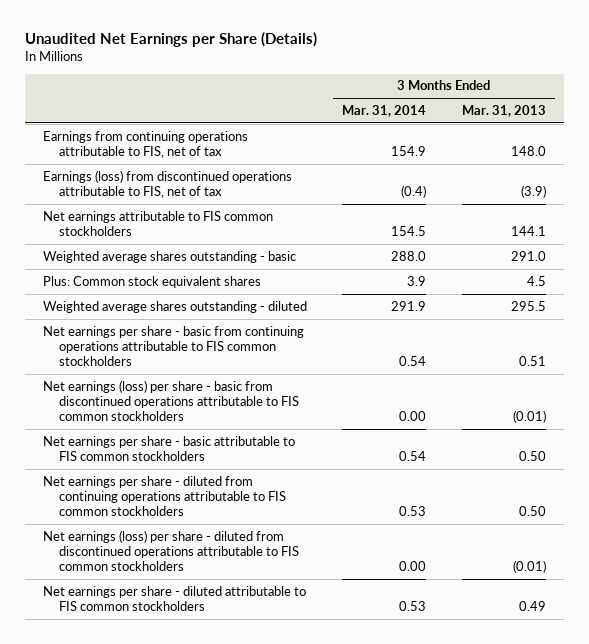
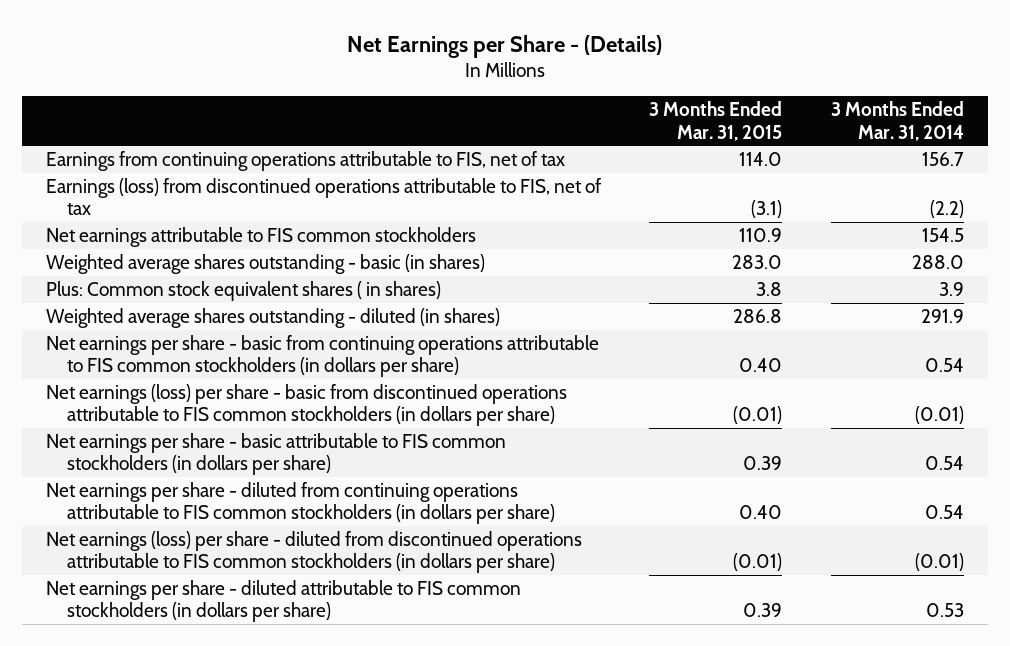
- Unaudited Net Earnings per Share (Details)
+ Net Earnings per Share - (Details)
- | 3 Months Ended Mar. 31, 2014 | 3 Months Ended Mar. 31, 2013
+ | 3 Months Ended Mar. 31, 2015 | 3 Months Ended Mar. 31, 2014
- Earnings from continuing operations attributable to FIS, net of tax | 154.9 | 148.0
- Earnings (loss) from discontinued operations attributable to FIS, net of tax | (0.4) | (3.9)
+ Earnings from continuing operations attributable to FIS, net of tax | 114.0 | 156.7
+ Earnings (loss) from discontinued operations attributable to FIS, net of tax | (3.1) | (2.2)
- Weighted average shares outstanding - basic | 288.0 | 291.0
- Plus: Common stock equivalent shares | 3.9 | 4.5
- Weighted average shares outstanding - diluted | 291.9 | 295.5
- Net earnings per share - basic from continuing operations attributable to FIS common stockholders | 0.54 | 0.51
- Net earnings (loss) per share - basic from discontinued operations attributable to FIS common stockholders | 0.00 | (0.01)
- Net earnings per share - basic attributable to FIS common stockholders | 0.54 | 0.50
- Net earnings per share - diluted from continuing operations attributable to FIS common stockholders | 0.53 | 0.50
- Net earnings (loss) per share - diluted from discontinued operations attributable to FIS common stockholders | 0.00 | (0.01)
- Net earnings per share - diluted attributable to FIS common stockholders | 0.53 | 0.49
+ Weighted average shares outstanding - basic (in shares) | 283.0 | 288.0
+ Plus: Common stock equivalent shares ( in shares) | 3.8 | 3.9
+ Weighted average shares outstanding - diluted (in shares) | 286.8 | 291.9
+ Net earnings per share - basic from continuing operations attributable to FIS common stockholders (in dollars per share) | 0.40 | 0.54
+ Net earnings (loss) per share - basic from discontinued operations attributable to FIS common stockholders (in dollars per share) | (0.01) | (0.01)
+ Net earnings per share - basic attributable to FIS common stockholders (in dollars per share) | 0.39 | 0.54
+ Net earnings per share - diluted from continuing operations attributable to FIS common stockholders (in dollars per share) | 0.40 | 0.54
+ Net earnings (loss) per share - diluted from discontinued operations attributable to FIS common stockholders (in dollars per share) | (0.01) | (0.01)
+ Net earnings per share - diluted attributable to FIS common stockholders (in dollars per share) | 0.39 | 0.53

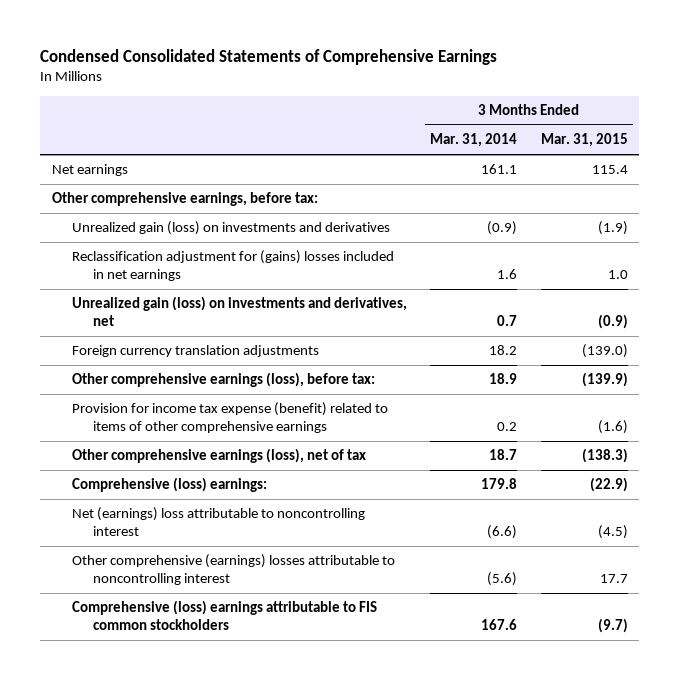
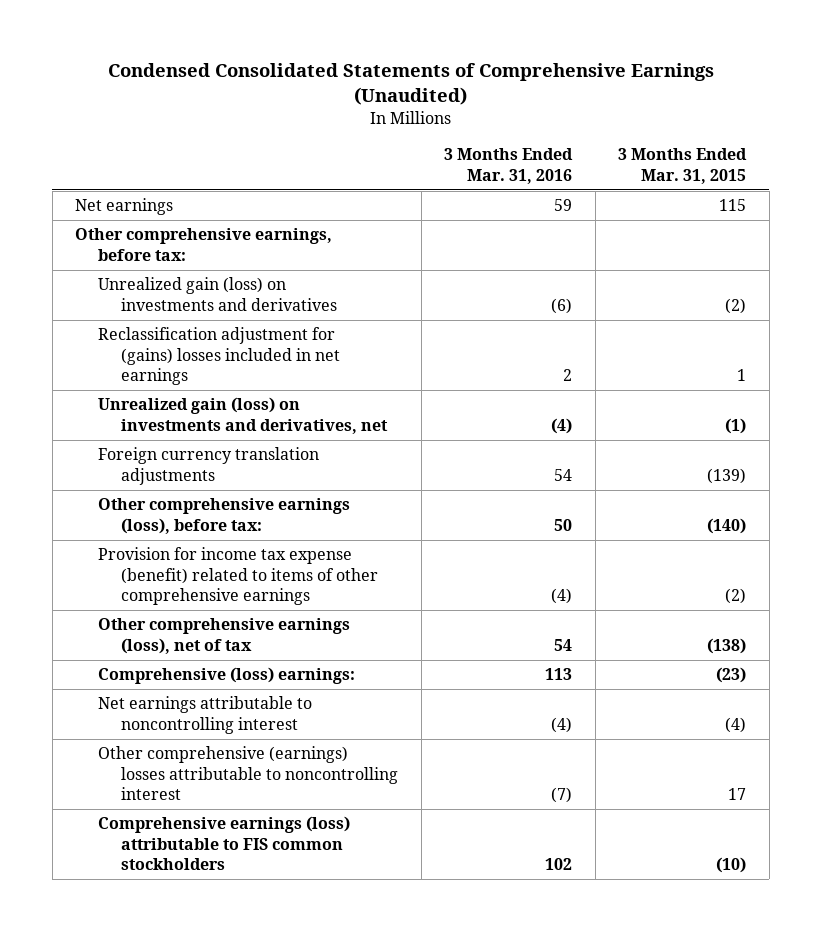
- Condensed Consolidated Statements of Comprehensive Earnings
+ Condensed Consolidated Statements of Comprehensive Earnings (Unaudited)
- | 3 Months Ended Mar. 31, 2014 | 3 Months Ended Mar. 31, 2015
+ | 3 Months Ended Mar. 31, 2016 | 3 Months Ended Mar. 31, 2015
- Net earnings | 161.1 | 115.4
+ Net earnings | 59 | 115
- Unrealized gain (loss) on investments and derivatives | (0.9) | (1.9)
- Reclassification adjustment for (gains) losses included in net earnings | 1.6 | 1.0
- Unrealized gain (loss) on investments and derivatives, net | 0.7 | (0.9)
- Foreign currency translation adjustments | 18.2 | (139.0)
- Other comprehensive earnings (loss), before tax: | 18.9 | (139.9)
- Provision for income tax expense (benefit) related to items of other comprehensive earnings | 0.2 | (1.6)
- Other comprehensive earnings (loss), net of tax | 18.7 | (138.3)
- Comprehensive (loss) earnings: | 179.8 | (22.9)
- Net (earnings) loss attributable to noncontrolling interest | (6.6) | (4.5)
- Other comprehensive (earnings) losses attributable to noncontrolling interest | (5.6) | 17.7
- Comprehensive (loss) earnings attributable to FIS common stockholders | 167.6 | (9.7)
+ Unrealized gain (loss) on investments and derivatives | (6) | (2)
+ Reclassification adjustment for (gains) losses included in net earnings | 2 | 1
+ Unrealized gain (loss) on investments and derivatives, net | (4) | (1)
+ Foreign currency translation adjustments | 54 | (139)
+ Other comprehensive earnings (loss), before tax: | 50 | (140)
+ Provision for income tax expense (benefit) related to items of other comprehensive earnings | (4) | (2)
+ Other comprehensive earnings (loss), net of tax | 54 | (138)
+ Comprehensive (loss) earnings: | 113 | (23)
+ Net earnings attributable to noncontrolling interest | (4) | (4)
+ Other comprehensive (earnings) losses attributable to noncontrolling interest | (7) | 17
+ Comprehensive earnings (loss) attributable to FIS common stockholders | 102 | (10)

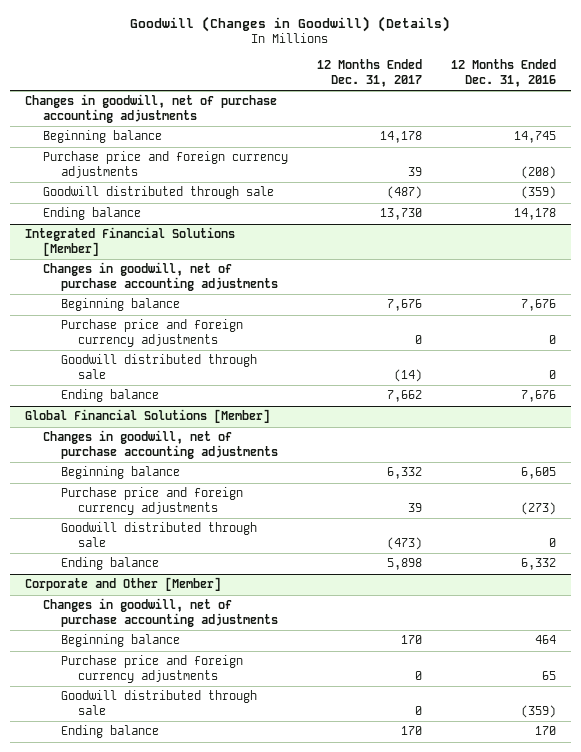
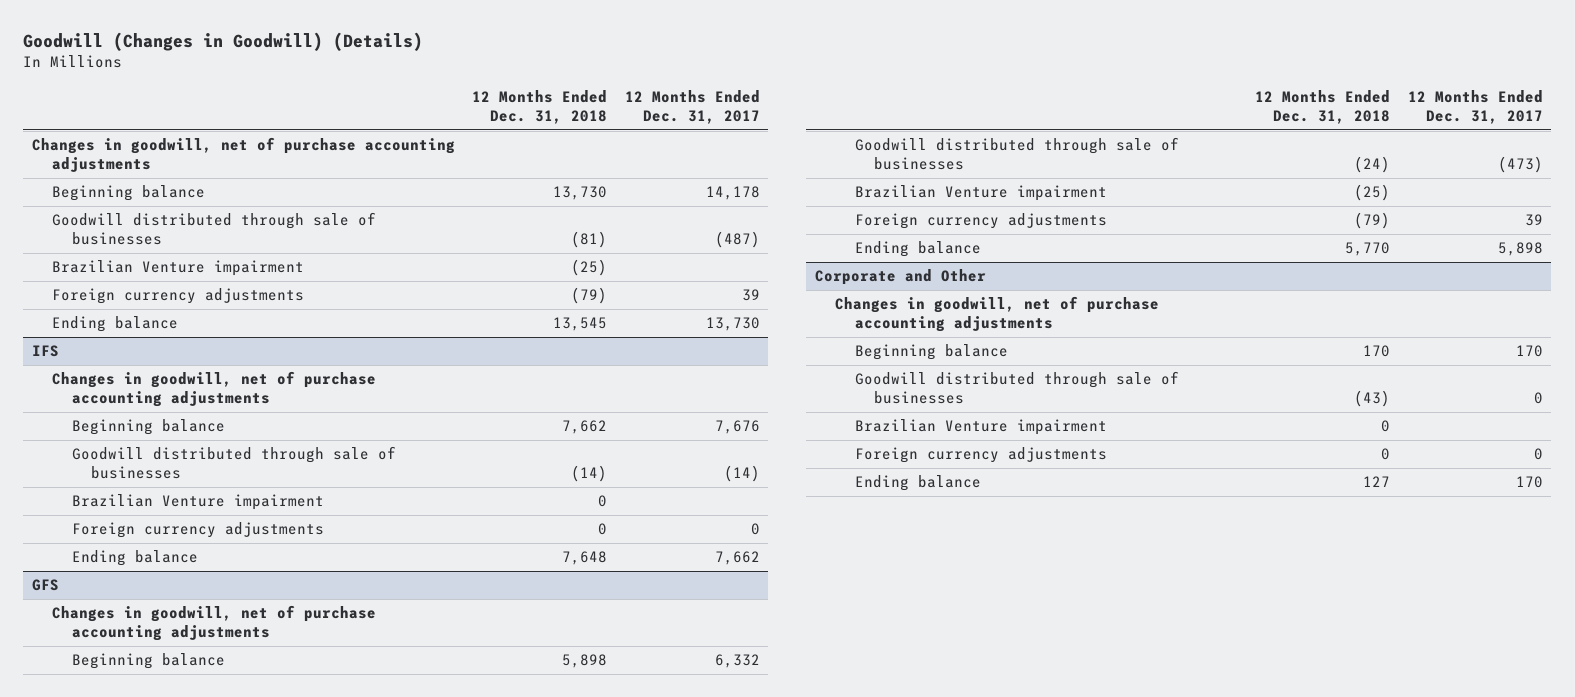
- | 12 Months Ended Dec. 31, 2017 | 12 Months Ended Dec. 31, 2016
+ | 12 Months Ended Dec. 31, 2018 | 12 Months Ended Dec. 31, 2017
- Purchase price and foreign currency adjustments | 39 | (208)
- Goodwill distributed through sale | (487) | (359)
+ Goodwill distributed through sale of businesses | (81) | (487)
+ Brazilian Venture impairment | (25) |
+ Foreign currency adjustments | (79) | 39
- Integrated Financial Solutions [Member]
+ IFS
- Purchase price and foreign currency adjustments | 0 | 0
- Goodwill distributed through sale | (14) | 0
+ Goodwill distributed through sale of businesses | (14) | (14)
+ Brazilian Venture impairment | 0 |
+ Foreign currency adjustments | 0 | 0
- Global Financial Solutions [Member]
+ GFS
- Purchase price and foreign currency adjustments | 39 | (273)
- Goodwill distributed through sale | (473) | 0
+ Goodwill distributed through sale of businesses | (24) | (473)
+ Brazilian Venture impairment | (25) |
+ Foreign currency adjustments | (79) | 39
- Corporate and Other [Member]
+ Corporate and Other
- Purchase price and foreign currency adjustments | 0 | 65
- Goodwill distributed through sale | 0 | (359)
+ Goodwill distributed through sale of businesses | (43) | 0
+ Brazilian Venture impairment | 0 |
+ Foreign currency adjustments | 0 | 0

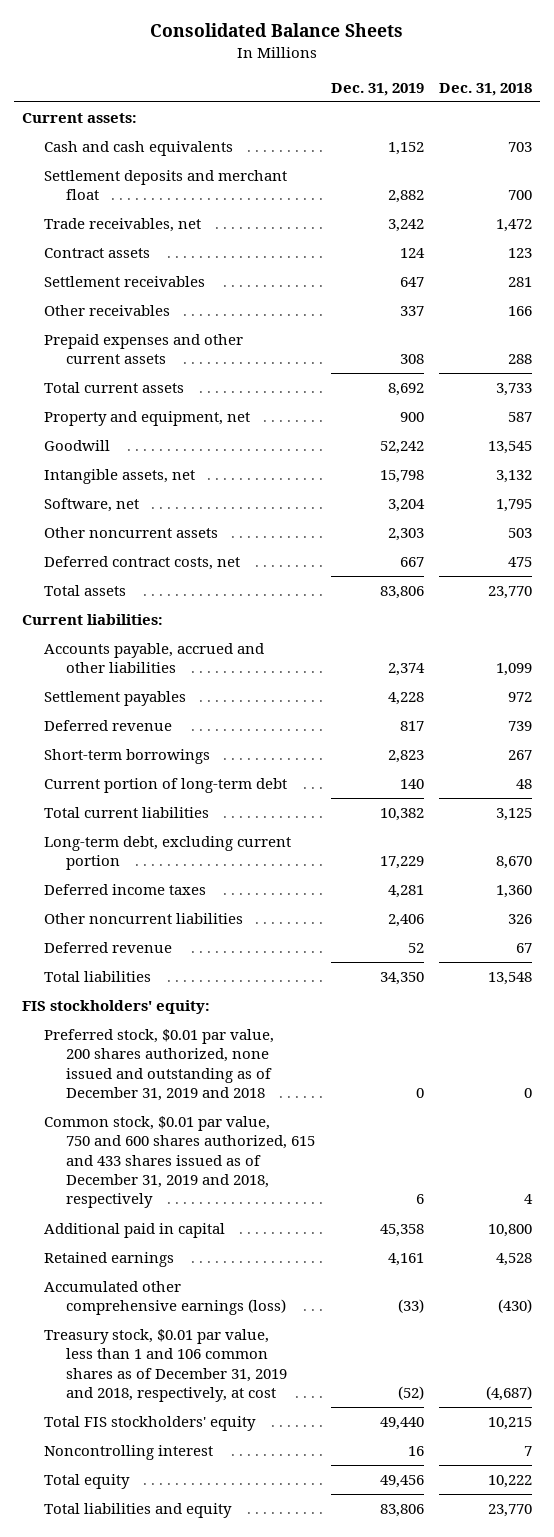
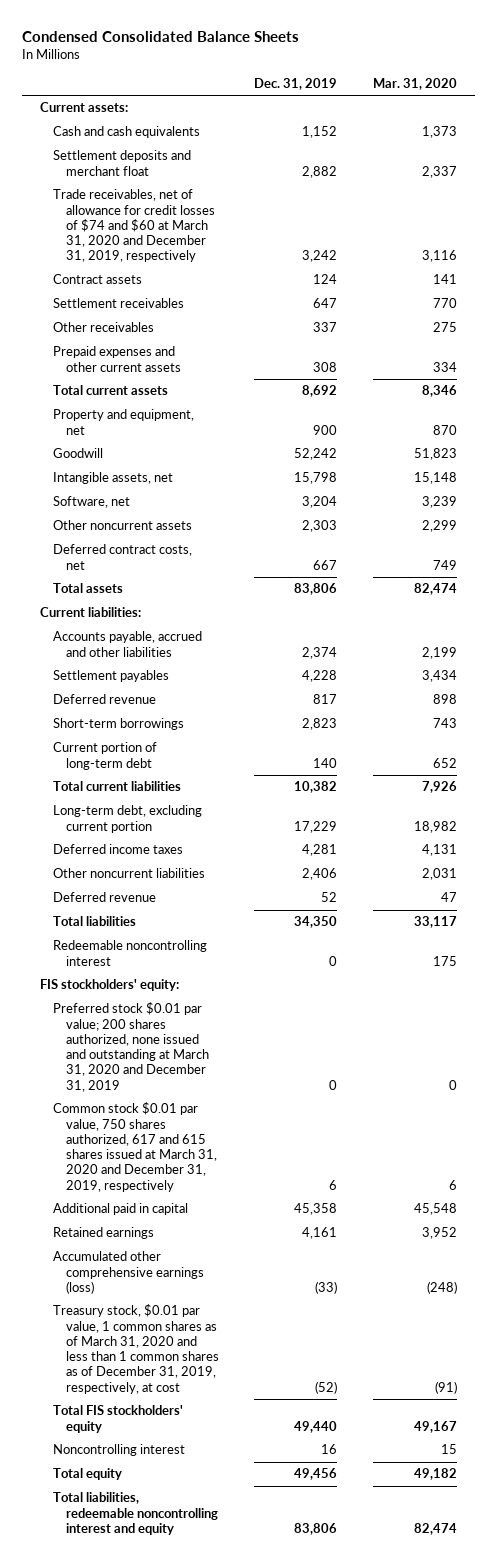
- Consolidated Balance Sheets
+ Condensed Consolidated Balance Sheets
- | Dec. 31, 2019 | Dec. 31, 2018
+ | Dec. 31, 2019 | Mar. 31, 2020
- Trade receivables, net | 3,242 | 1,472
+ Trade receivables, net of allowance for credit losses of $74 and $60 at March 31, 2020 and December 31, 2019, respectively | 3,242 | 3,116
+ Redeemable noncontrolling interest | 0 | 175
- Preferred stock, $0.01 par value, 200 shares authorized, none issued and outstanding as of December 31, 2019 and 2018 | 0 | 0
- Common stock, $0.01 par value, 750 and 600 shares authorized, 615 and 433 shares issued as of December 31, 2019 and 2018, respectively | 6 | 4
+ Preferred stock $0.01 par value; 200 shares authorized, none issued and outstanding at March 31, 2020 and December 31, 2019 | 0 | 0
+ Common stock $0.01 par value, 750 shares authorized, 617 and 615 shares issued at March 31, 2020 and December 31, 2019, respectively | 6 | 6
- Treasury stock, $0.01 par value, less than 1 and 106 common shares as of December 31, 2019 and 2018, respectively, at cost | (52) | (4,687)
+ Treasury stock, $0.01 par value, 1 common shares as of March 31, 2020 and less than 1 common shares as of December 31, 2019, respectively, at cost | (52) | (91)
- Total liabilities and equity | 83,806 | 23,770
+ Total liabilities, redeemable noncontrolling interest and equity | 83,806 | 82,474

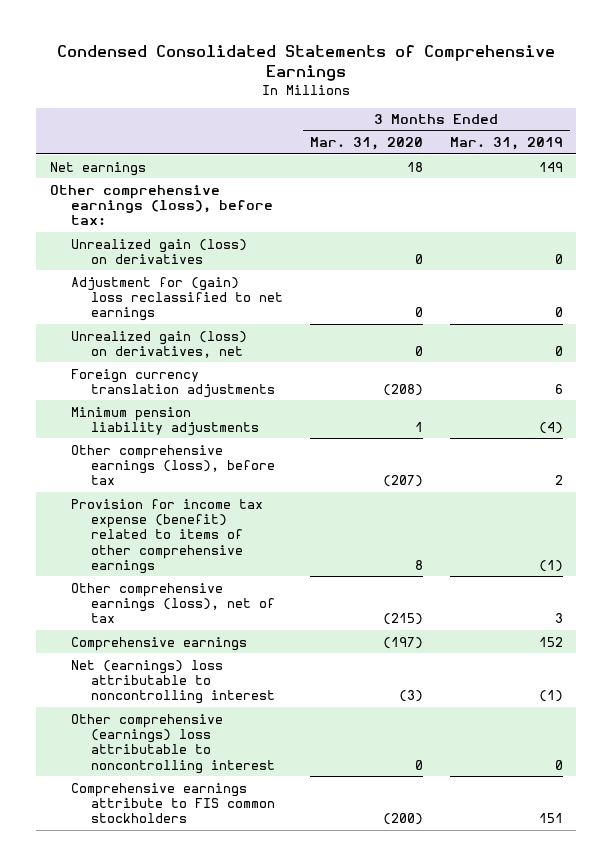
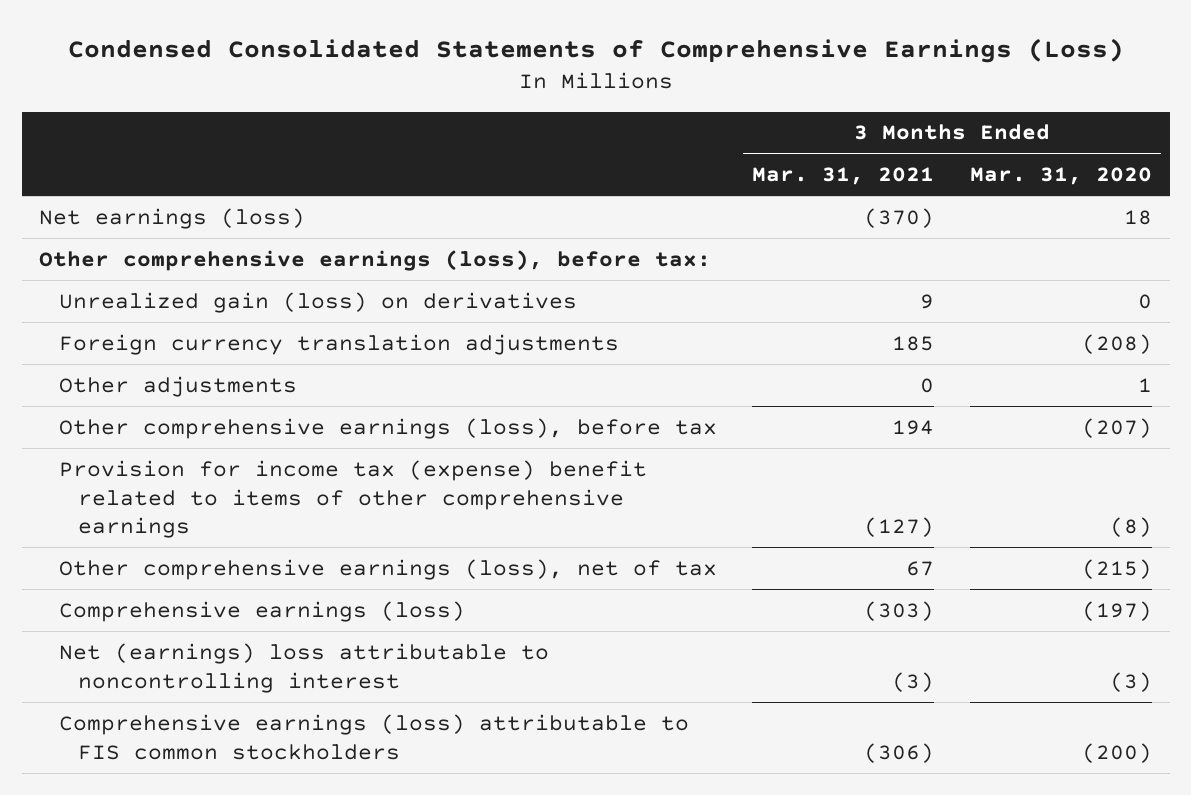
- Condensed Consolidated Statements of Comprehensive Earnings
+ Condensed Consolidated Statements of Comprehensive Earnings (Loss)
- | 3 Months Ended Mar. 31, 2020 | 3 Months Ended Mar. 31, 2019
+ | 3 Months Ended Mar. 31, 2021 | 3 Months Ended Mar. 31, 2020
- Net earnings | 18 | 149
+ Net earnings (loss) | (370) | 18
- Adjustment for (gain) loss reclassified to net earnings | 0 | 0
- Unrealized gain (loss) on derivatives, net | 0 | 0
- Minimum pension liability adjustments | 1 | (4)
+ Other adjustments | 0 | 1
- Provision for income tax expense (benefit) related to items of other comprehensive earnings | 8 | (1)
+ Provision for income tax (expense) benefit related to items of other comprehensive earnings | (127) | (8)
- Comprehensive earnings | (197) | 152
+ Comprehensive earnings (loss) | (303) | (197)
- Other comprehensive (earnings) loss attributable to noncontrolling interest | 0 | 0
- Comprehensive earnings attribute to FIS common stockholders | (200) | 151
+ Comprehensive earnings (loss) attributable to FIS common stockholders | (306) | (200)

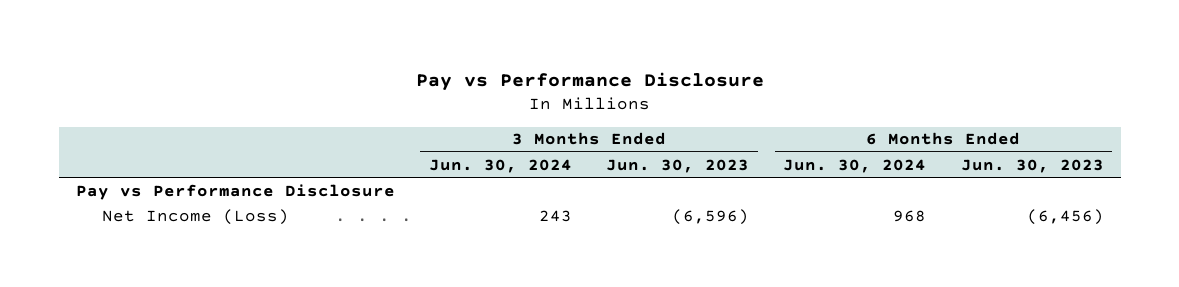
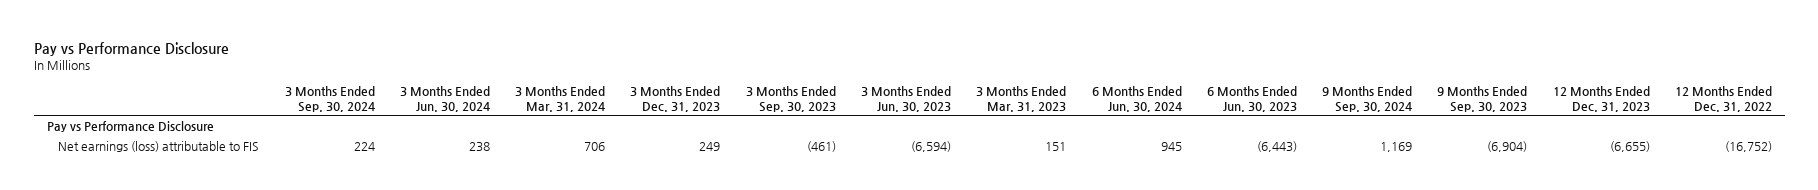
- | 3 Months Ended Jun. 30, 2024 | 3 Months Ended Jun. 30, 2023 | 6 Months Ended Jun. 30, 2024 | 6 Months Ended Jun. 30, 2023
+ | 3 Months Ended Sep. 30, 2024 | 3 Months Ended Jun. 30, 2024 | 3 Months Ended Mar. 31, 2024 | 3 Months Ended Dec. 31, 2023 | 3 Months Ended Sep. 30, 2023 | 3 Months Ended Jun. 30, 2023 | 3 Months Ended Mar. 31, 2023 | 6 Months Ended Jun. 30, 2024 | 6 Months Ended Jun. 30, 2023 | 9 Months Ended Sep. 30, 2024 | 9 Months Ended Sep. 30, 2023 | 12 Months Ended Dec. 31, 2023 | 12 Months Ended Dec. 31, 2022
- Net Income (Loss) | 243 | (6,596) | 968 | (6,456)
+ Net earnings (loss) attributable to FIS | 224 | 238 | 706 | 249 | (461) | (6,594) | 151 | 945 | (6,443) | 1,169 | (6,904) | (6,655) | (16,752)

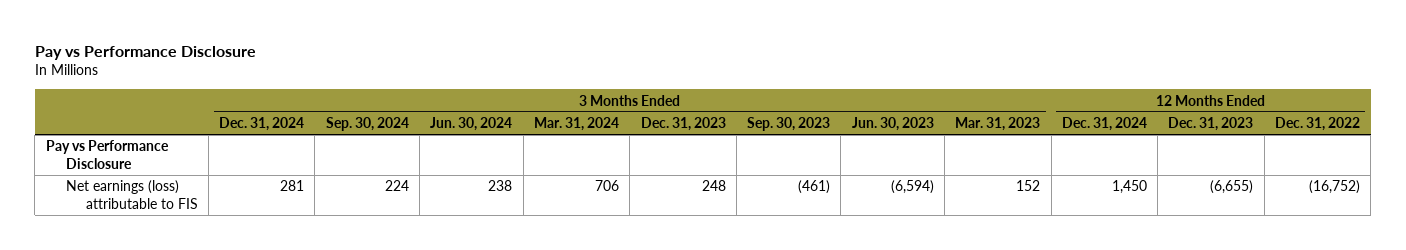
- | 3 Months Ended Sep. 30, 2024 | 3 Months Ended Jun. 30, 2024 | 3 Months Ended Mar. 31, 2024 | 3 Months Ended Dec. 31, 2023 | 3 Months Ended Sep. 30, 2023 | 3 Months Ended Jun. 30, 2023 | 3 Months Ended Mar. 31, 2023 | 6 Months Ended Jun. 30, 2024 | 6 Months Ended Jun. 30, 2023 | 9 Months Ended Sep. 30, 2024 | 9 Months Ended Sep. 30, 2023 | 12 Months Ended Dec. 31, 2023 | 12 Months Ended Dec. 31, 2022
+ | 3 Months Ended Dec. 31, 2024 | 3 Months Ended Sep. 30, 2024 | 3 Months Ended Jun. 30, 2024 | 3 Months Ended Mar. 31, 2024 | 3 Months Ended Dec. 31, 2023 | 3 Months Ended Sep. 30, 2023 | 3 Months Ended Jun. 30, 2023 | 3 Months Ended Mar. 31, 2023 | 12 Months Ended Dec. 31, 2024 | 12 Months Ended Dec. 31, 2023 | 12 Months Ended Dec. 31, 2022
- Net earnings (loss) attributable to FIS | 224 | 238 | 706 | 249 | (461) | (6,594) | 151 | 945 | (6,443) | 1,169 | (6,904) | (6,655) | (16,752)
+ Net earnings (loss) attributable to FIS | 281 | 224 | 238 | 706 | 248 | (461) | (6,594) | 152 | 1,450 | (6,655) | (16,752)

